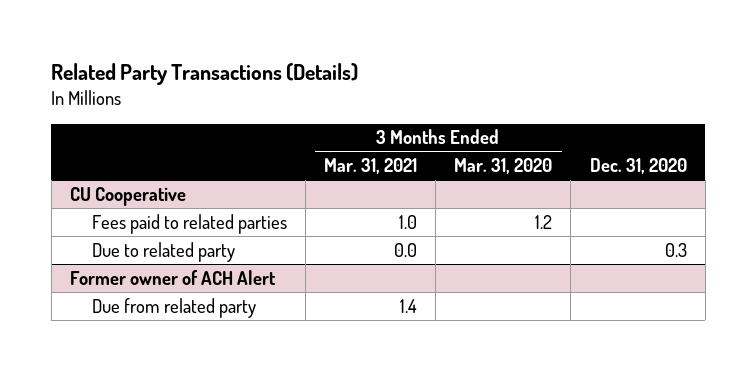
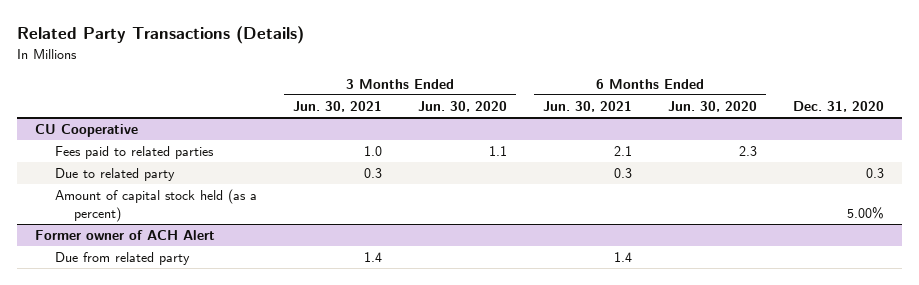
- | 3 Months Ended Mar. 31, 2021 | 3 Months Ended Mar. 31, 2020 | Dec. 31, 2020
+ | 3 Months Ended Jun. 30, 2021 | 3 Months Ended Jun. 30, 2020 | 6 Months Ended Jun. 30, 2021 | 6 Months Ended Jun. 30, 2020 | Dec. 31, 2020
@ CU Cooperative
+ Amount of capital stock held (as a percent) | | | | | 5.00%

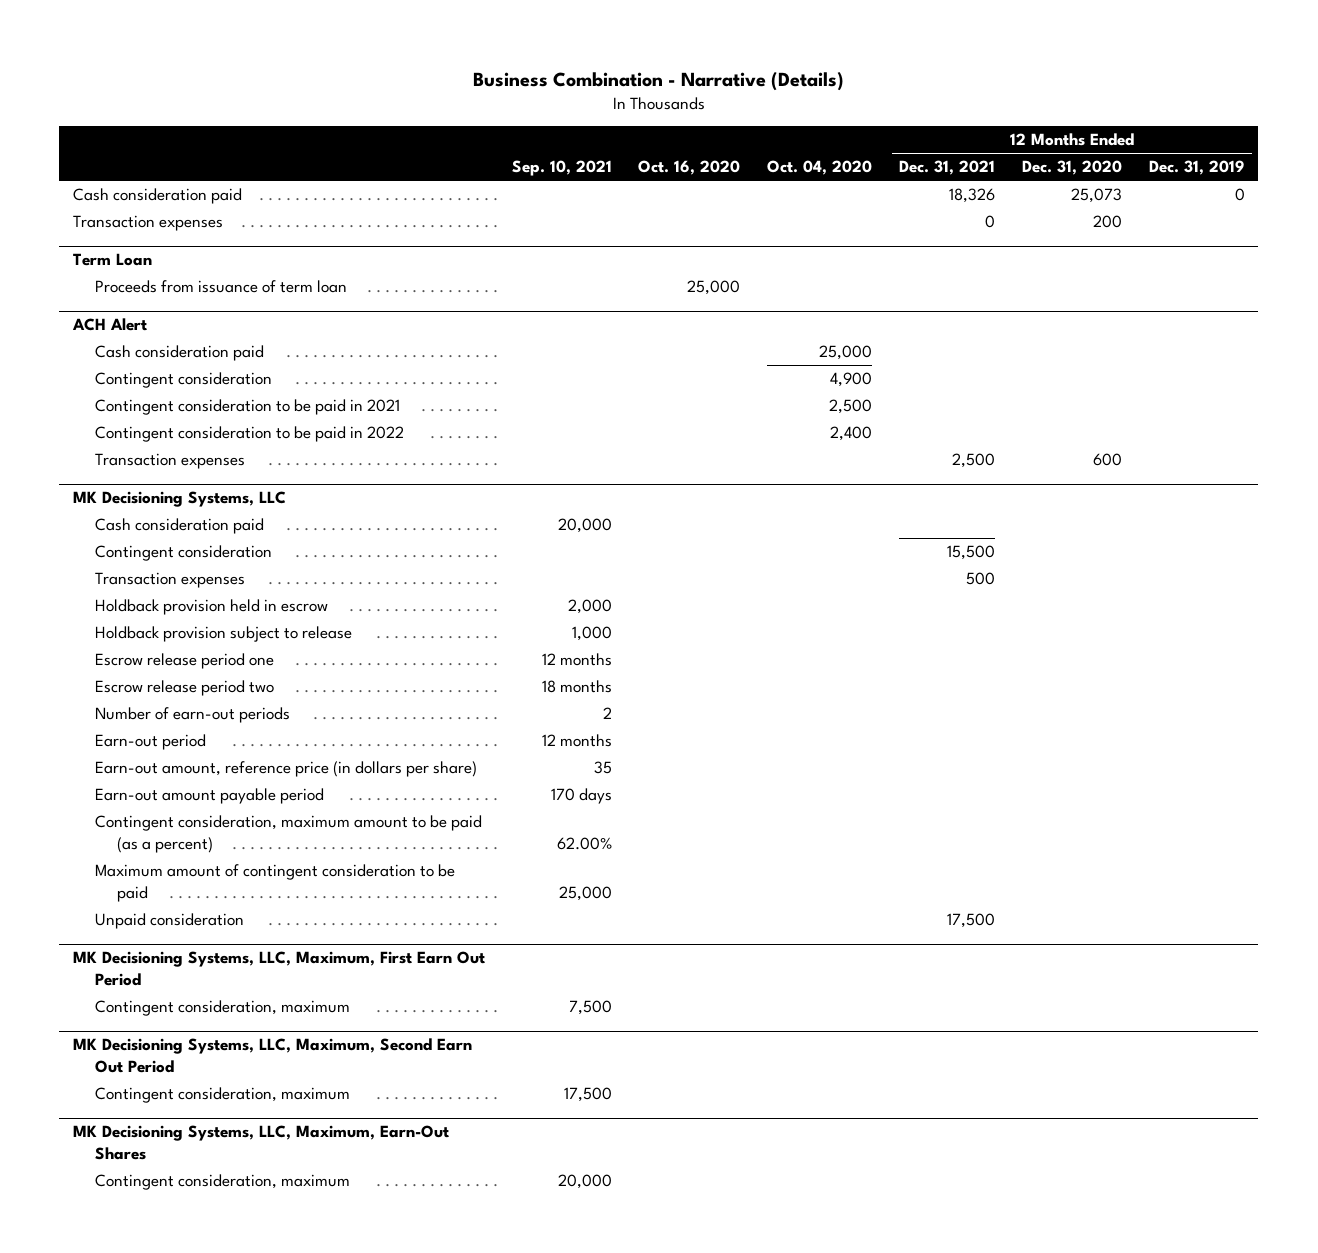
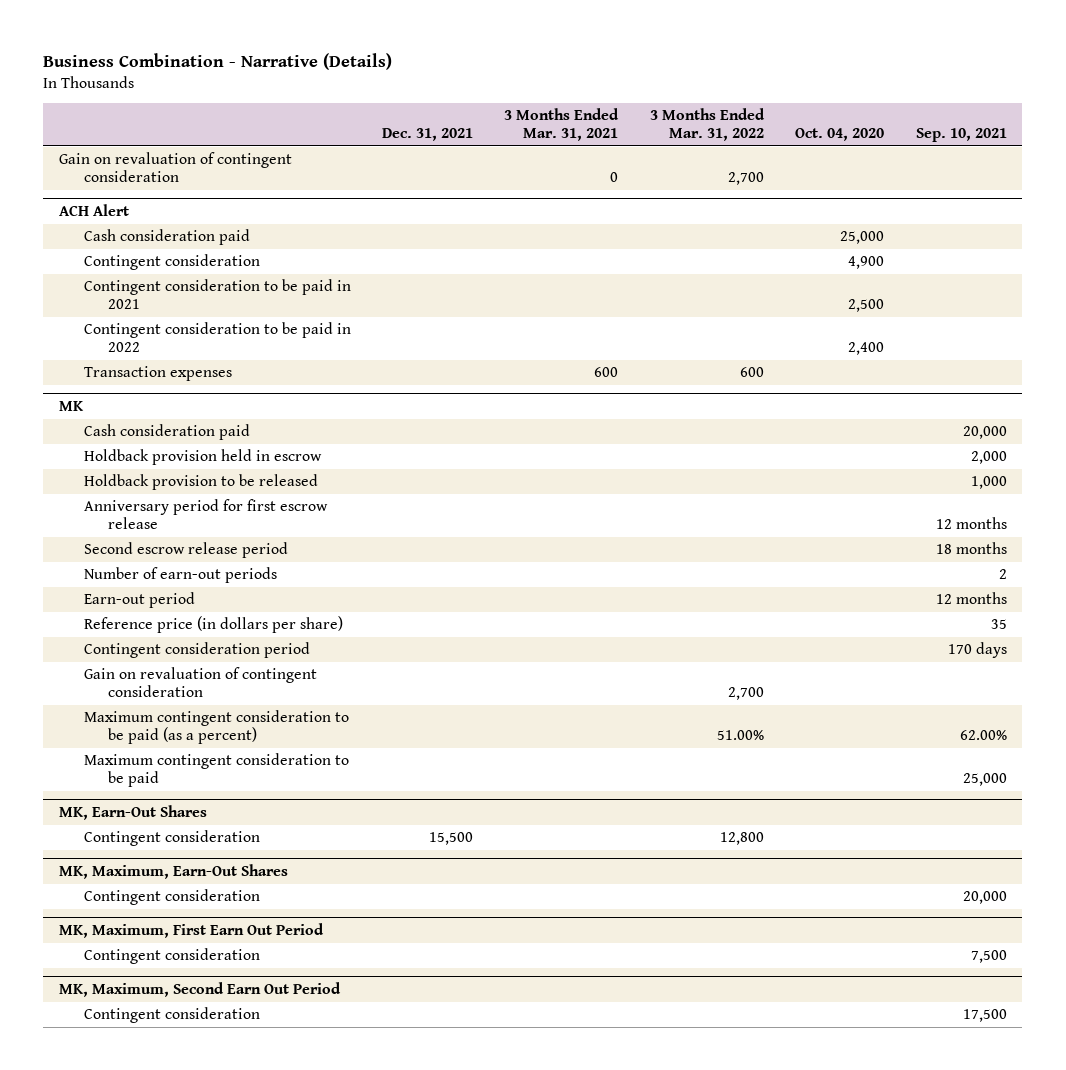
- | Sep. 10, 2021 | Oct. 16, 2020 | Oct. 04, 2020 | 12 Months Ended Dec. 31, 2021 | 12 Months Ended Dec. 31, 2020 | 12 Months Ended Dec. 31, 2019
+ | Dec. 31, 2021 | 3 Months Ended Mar. 31, 2021 | 3 Months Ended Mar. 31, 2022 | Oct. 04, 2020 | Sep. 10, 2021
- Cash consideration paid | | | | 18,326 | 25,073 | 0
- Transaction expenses | | | | 0 | 200 |
- Term Loan
- Proceeds from issuance of term loan | | 25,000 | | | |
+ Gain on revaluation of contingent consideration | | 0 | 2,700 | |
- MK Decisioning Systems, LLC
+ MK
- Contingent consideration | | | | 15,500 | |
- Transaction expenses | | | | 500 | |
- Holdback provision subject to release | 1,000 | | | | |
- Escrow release period one | 12 months | | | | |
- Escrow release period two | 18 months | | | | |
+ Holdback provision to be released | | | | | 1,000
+ Anniversary period for first escrow release | | | | | 12 months
+ Second escrow release period | | | | | 18 months
- Earn-out amount, reference price (in dollars per share) | 35 | | | | |
- Earn-out amount payable period | 170 days | | | | |
- Contingent consideration, maximum amount to be paid (as a percent) | 62.00% | | | | |
- Maximum amount of contingent consideration to be paid | 25,000 | | | | |
- Unpaid consideration | | | | 17,500 | |
- MK Decisioning Systems, LLC, Maximum, First Earn Out Period
- Contingent consideration, maximum | 7,500 | | | | |
- MK Decisioning Systems, LLC, Maximum, Second Earn Out Period
- Contingent consideration, maximum | 17,500 | | | | |
- MK Decisioning Systems, LLC, Maximum, Earn-Out Shares
- Contingent consideration, maximum | 20,000 | | | | |
+ Reference price (in dollars per share) | | | | | 35
+ Contingent consideration period | | | | | 170 days
+ Gain on revaluation of contingent consideration | | | 2,700 | |
+ Maximum contingent consideration to be paid (as a percent) | | | 51.00% | | 62.00%
+ Maximum contingent consideration to be paid | | | | | 25,000
+ MK, Earn-Out Shares
+ Contingent consideration | 15,500 | | 12,800 | |
+ MK, Maximum, Earn-Out Shares
+ Contingent consideration | | | | | 20,000
+ MK, Maximum, First Earn Out Period
+ Contingent consideration | | | | | 7,500
+ MK, Maximum, Second Earn Out Period
+ Contingent consideration | | | | | 17,500

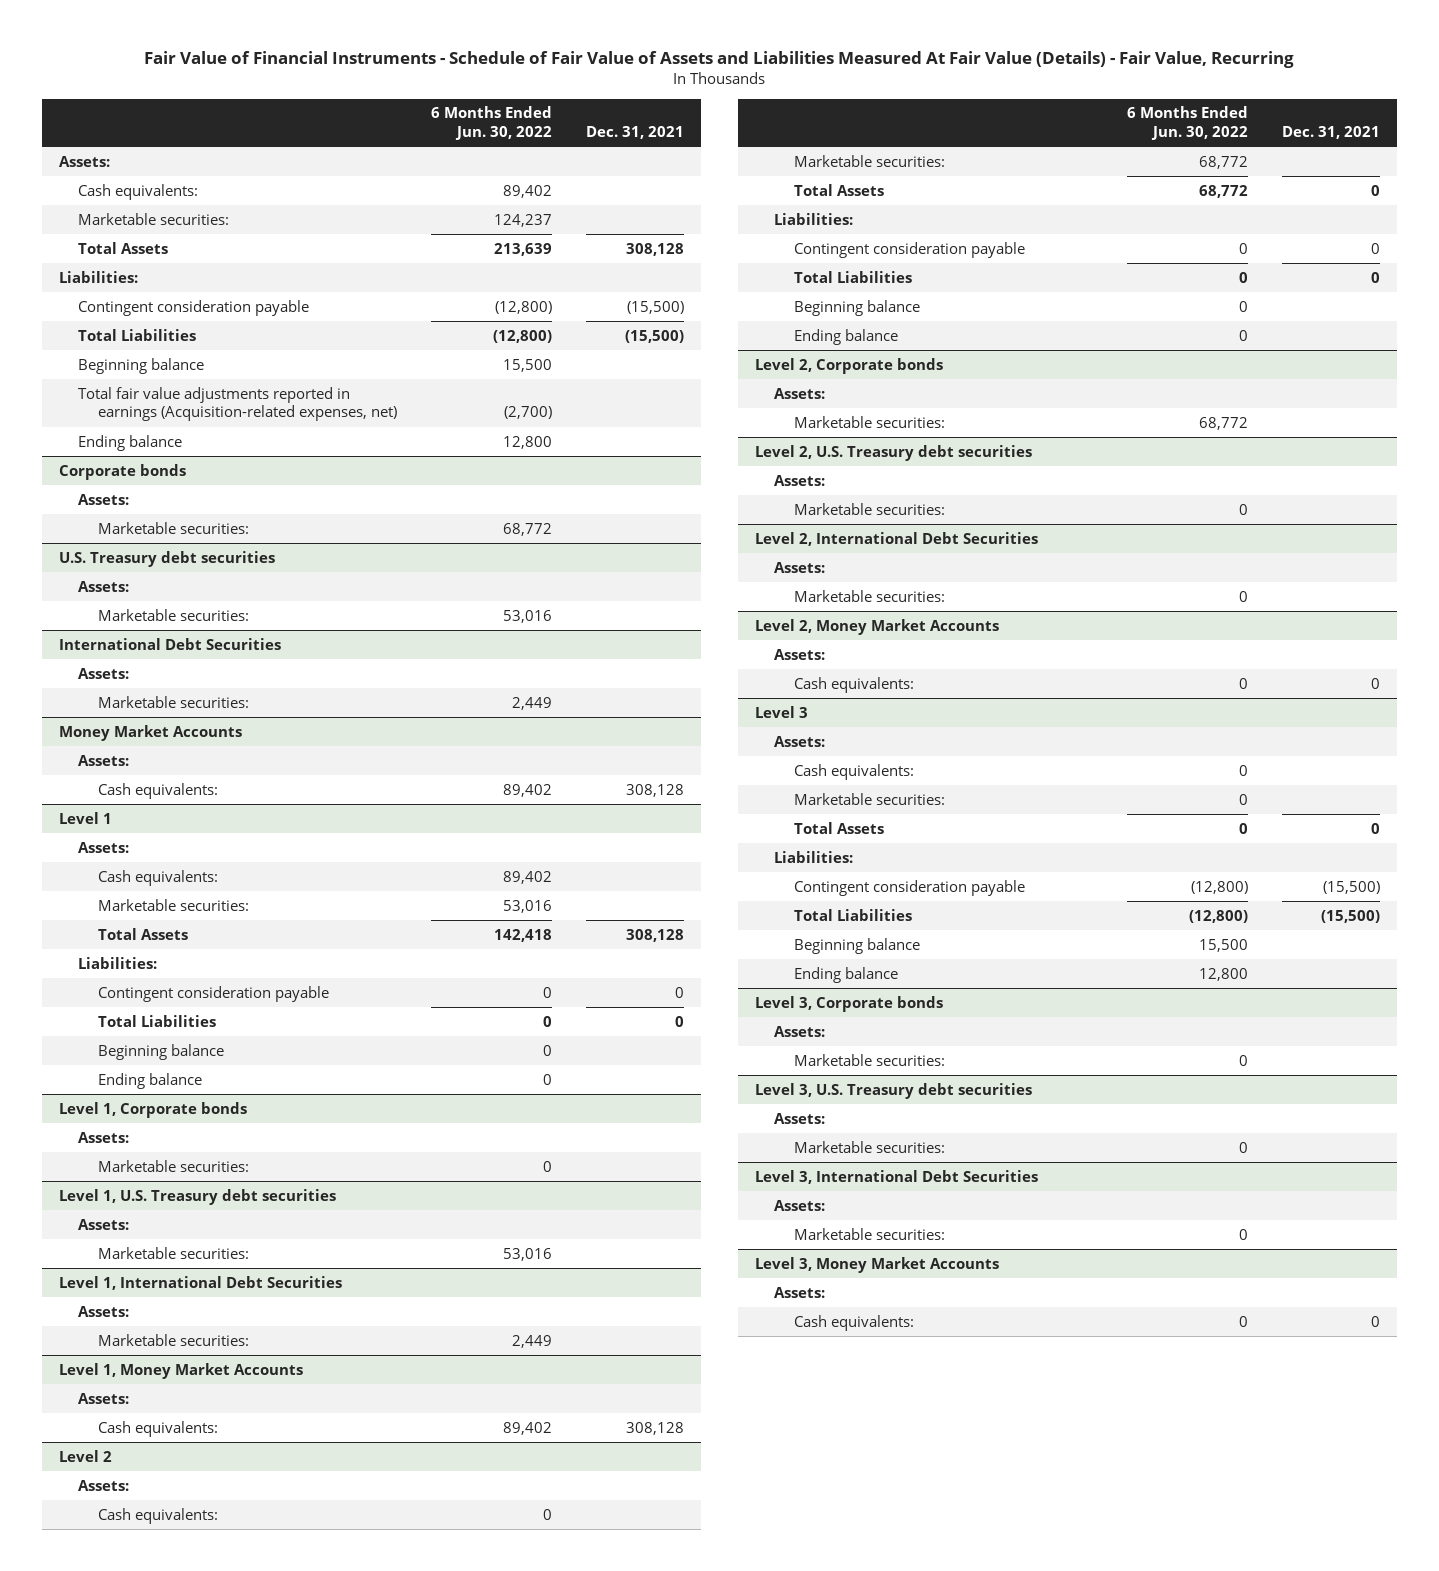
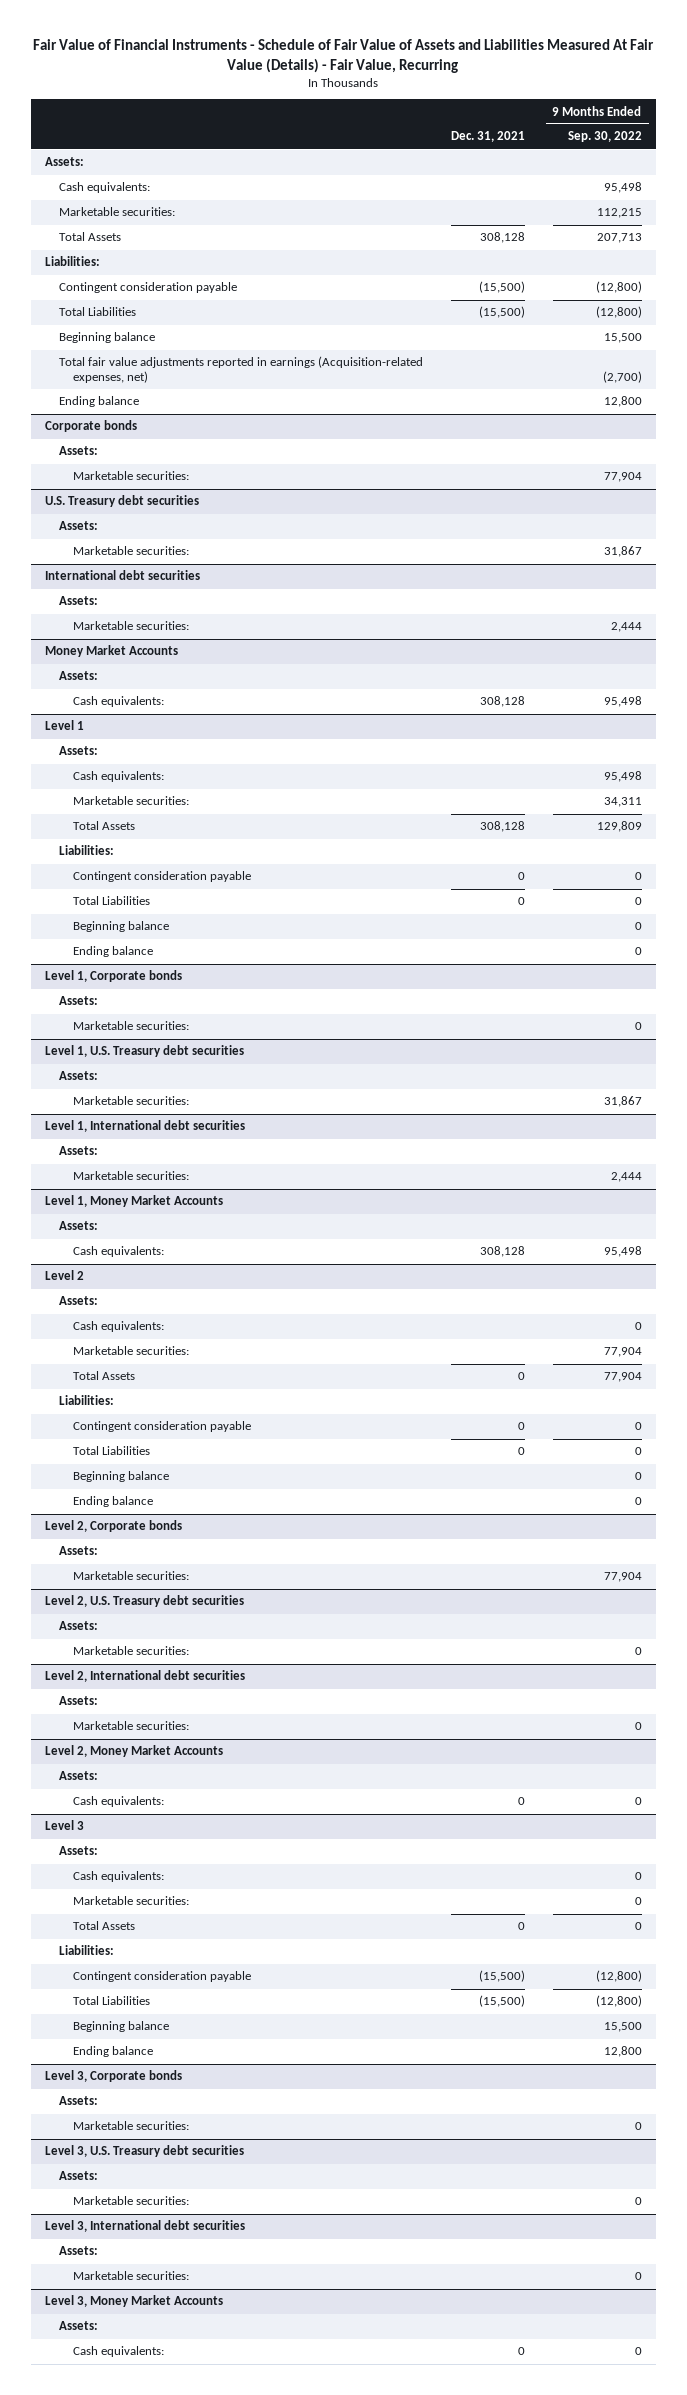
- | 6 Months Ended Jun. 30, 2022 | Dec. 31, 2021
+ | Dec. 31, 2021 | 9 Months Ended Sep. 30, 2022
- International Debt Securities
+ International debt securities
- Level 1, International Debt Securities
+ Level 1, International debt securities
- Level 2, International Debt Securities
+ Level 2, International debt securities
- Level 3, International Debt Securities
+ Level 3, International debt securities

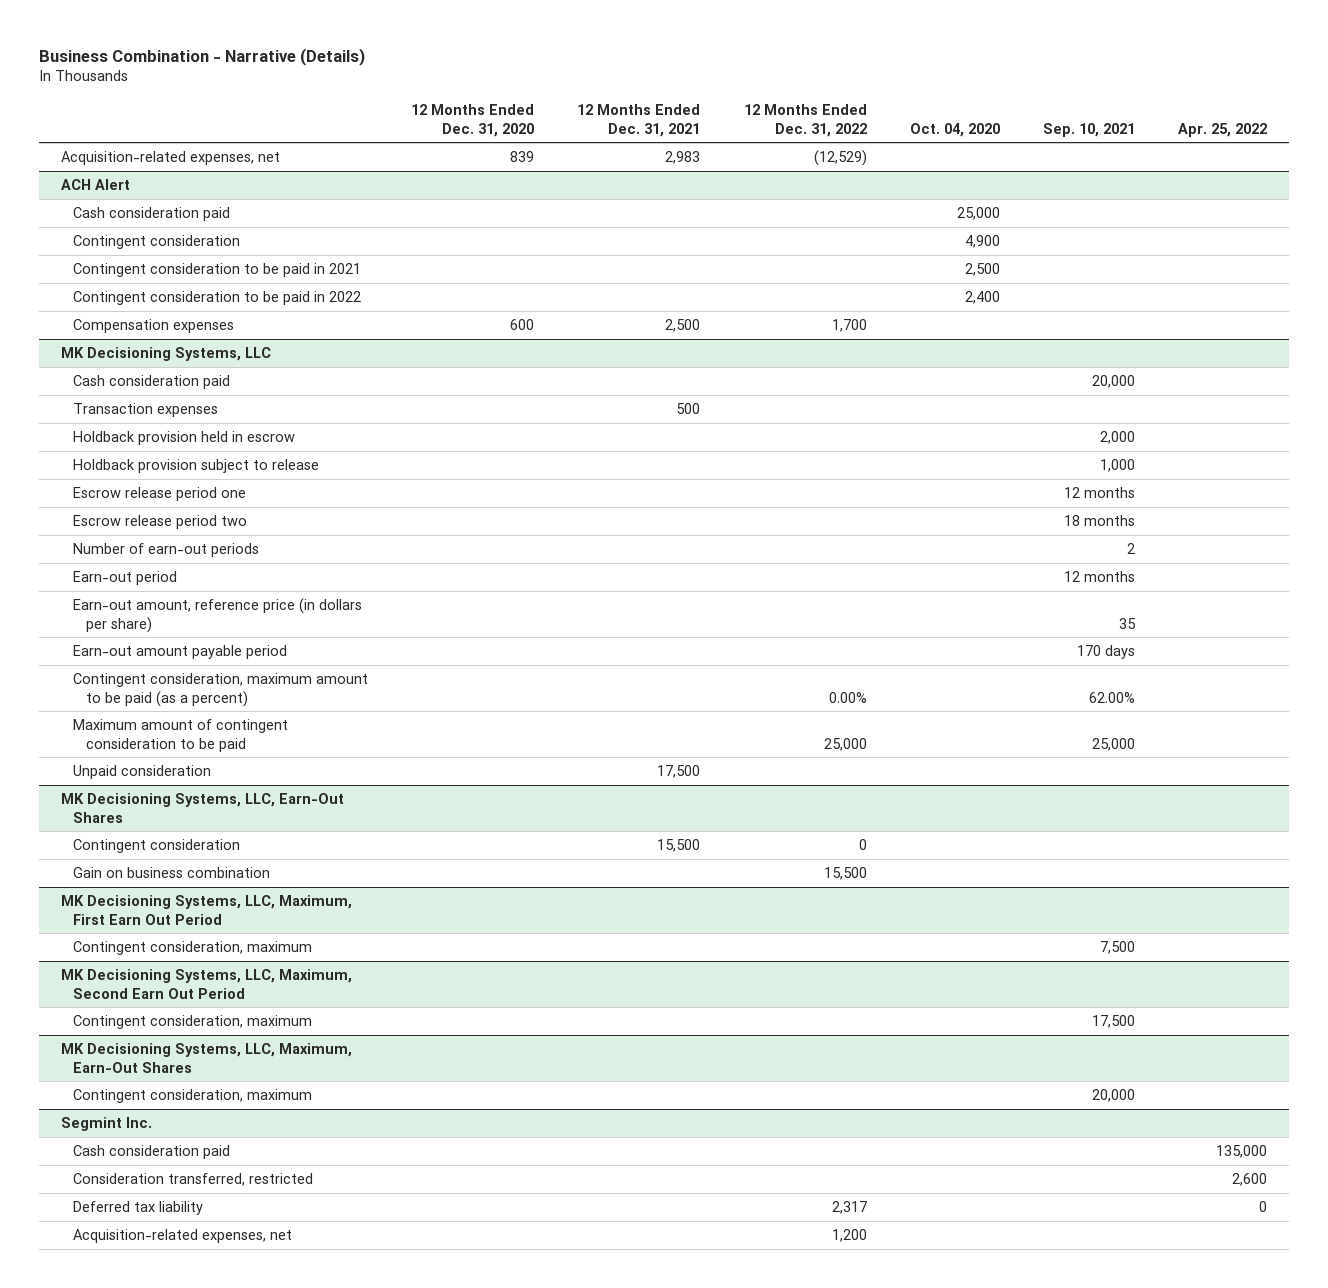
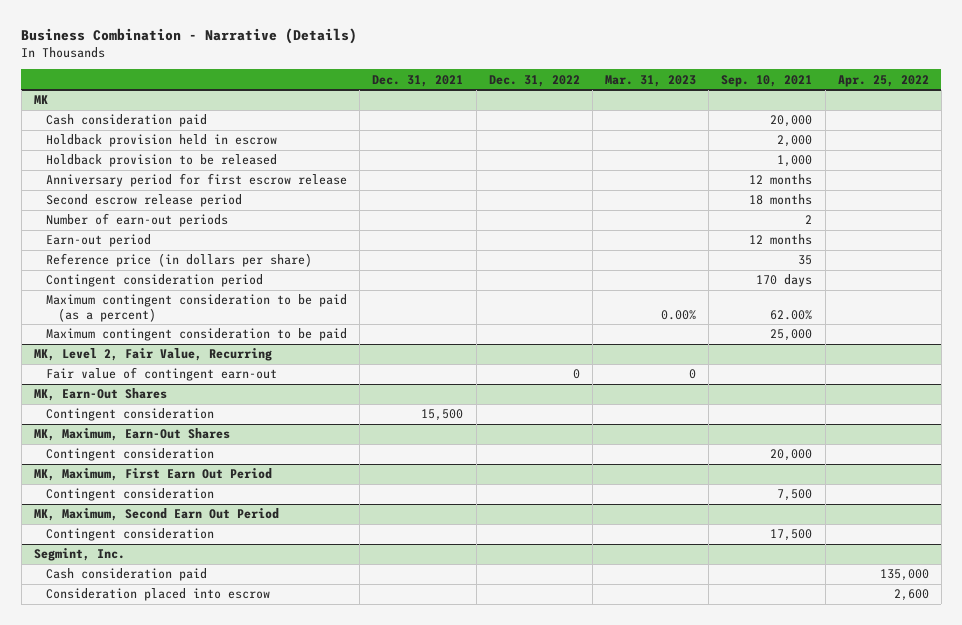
- | 12 Months Ended Dec. 31, 2020 | 12 Months Ended Dec. 31, 2021 | 12 Months Ended Dec. 31, 2022 | Oct. 04, 2020 | Sep. 10, 2021 | Apr. 25, 2022
+ | Dec. 31, 2021 | Dec. 31, 2022 | Mar. 31, 2023 | Sep. 10, 2021 | Apr. 25, 2022
- Acquisition-related expenses, net | 839 | 2,983 | (12,529) | | |
- ACH Alert
- Cash consideration paid | | | | 25,000 | |
- Contingent consideration | | | | 4,900 | |
- Contingent consideration to be paid in 2021 | | | | 2,500 | |
- Contingent consideration to be paid in 2022 | | | | 2,400 | |
- Compensation expenses | 600 | 2,500 | 1,700 | | |
- MK Decisioning Systems, LLC
+ MK
- Transaction expenses | | 500 | | | |
- Holdback provision subject to release | | | | | 1,000 |
- Escrow release period one | | | | | 12 months |
- Escrow release period two | | | | | 18 months |
+ Holdback provision to be released | | | | 1,000 |
+ Anniversary period for first escrow release | | | | 12 months |
+ Second escrow release period | | | | 18 months |
- Earn-out amount, reference price (in dollars per share) | | | | | 35 |
- Earn-out amount payable period | | | | | 170 days |
- Contingent consideration, maximum amount to be paid (as a percent) | | | 0.00% | | 62.00% |
- Maximum amount of contingent consideration to be paid | | | 25,000 | | 25,000 |
- Unpaid consideration | | 17,500 | | | |
- MK Decisioning Systems, LLC, Earn-Out Shares
+ Reference price (in dollars per share) | | | | 35 |
+ Contingent consideration period | | | | 170 days |
+ Maximum contingent consideration to be paid (as a percent) | | | 0.00% | 62.00% |
+ Maximum contingent consideration to be paid | | | | 25,000 |
+ MK, Level 2, Fair Value, Recurring
+ Fair value of contingent earn-out | | 0 | 0 | |
+ MK, Earn-Out Shares
- Gain on business combination | | | 15,500 | | |
- MK Decisioning Systems, LLC, Maximum, First Earn Out Period
- Contingent consideration, maximum | | | | | 7,500 |
- MK Decisioning Systems, LLC, Maximum, Second Earn Out Period
- Contingent consideration, maximum | | | | | 17,500 |
- MK Decisioning Systems, LLC, Maximum, Earn-Out Shares
- Contingent consideration, maximum | | | | | 20,000 |
- Segmint Inc.
+ MK, Maximum, Earn-Out Shares
+ Contingent consideration | | | | 20,000 |
+ MK, Maximum, First Earn Out Period
+ Contingent consideration | | | | 7,500 |
+ MK, Maximum, Second Earn Out Period
+ Contingent consideration | | | | 17,500 |
+ Segmint, Inc.
- Consideration transferred, restricted | | | | | | 2,600
- Deferred tax liability | | | 2,317 | | | 0
- Acquisition-related expenses, net | | | 1,200 | | |
+ Consideration placed into escrow | | | | | 2,600

